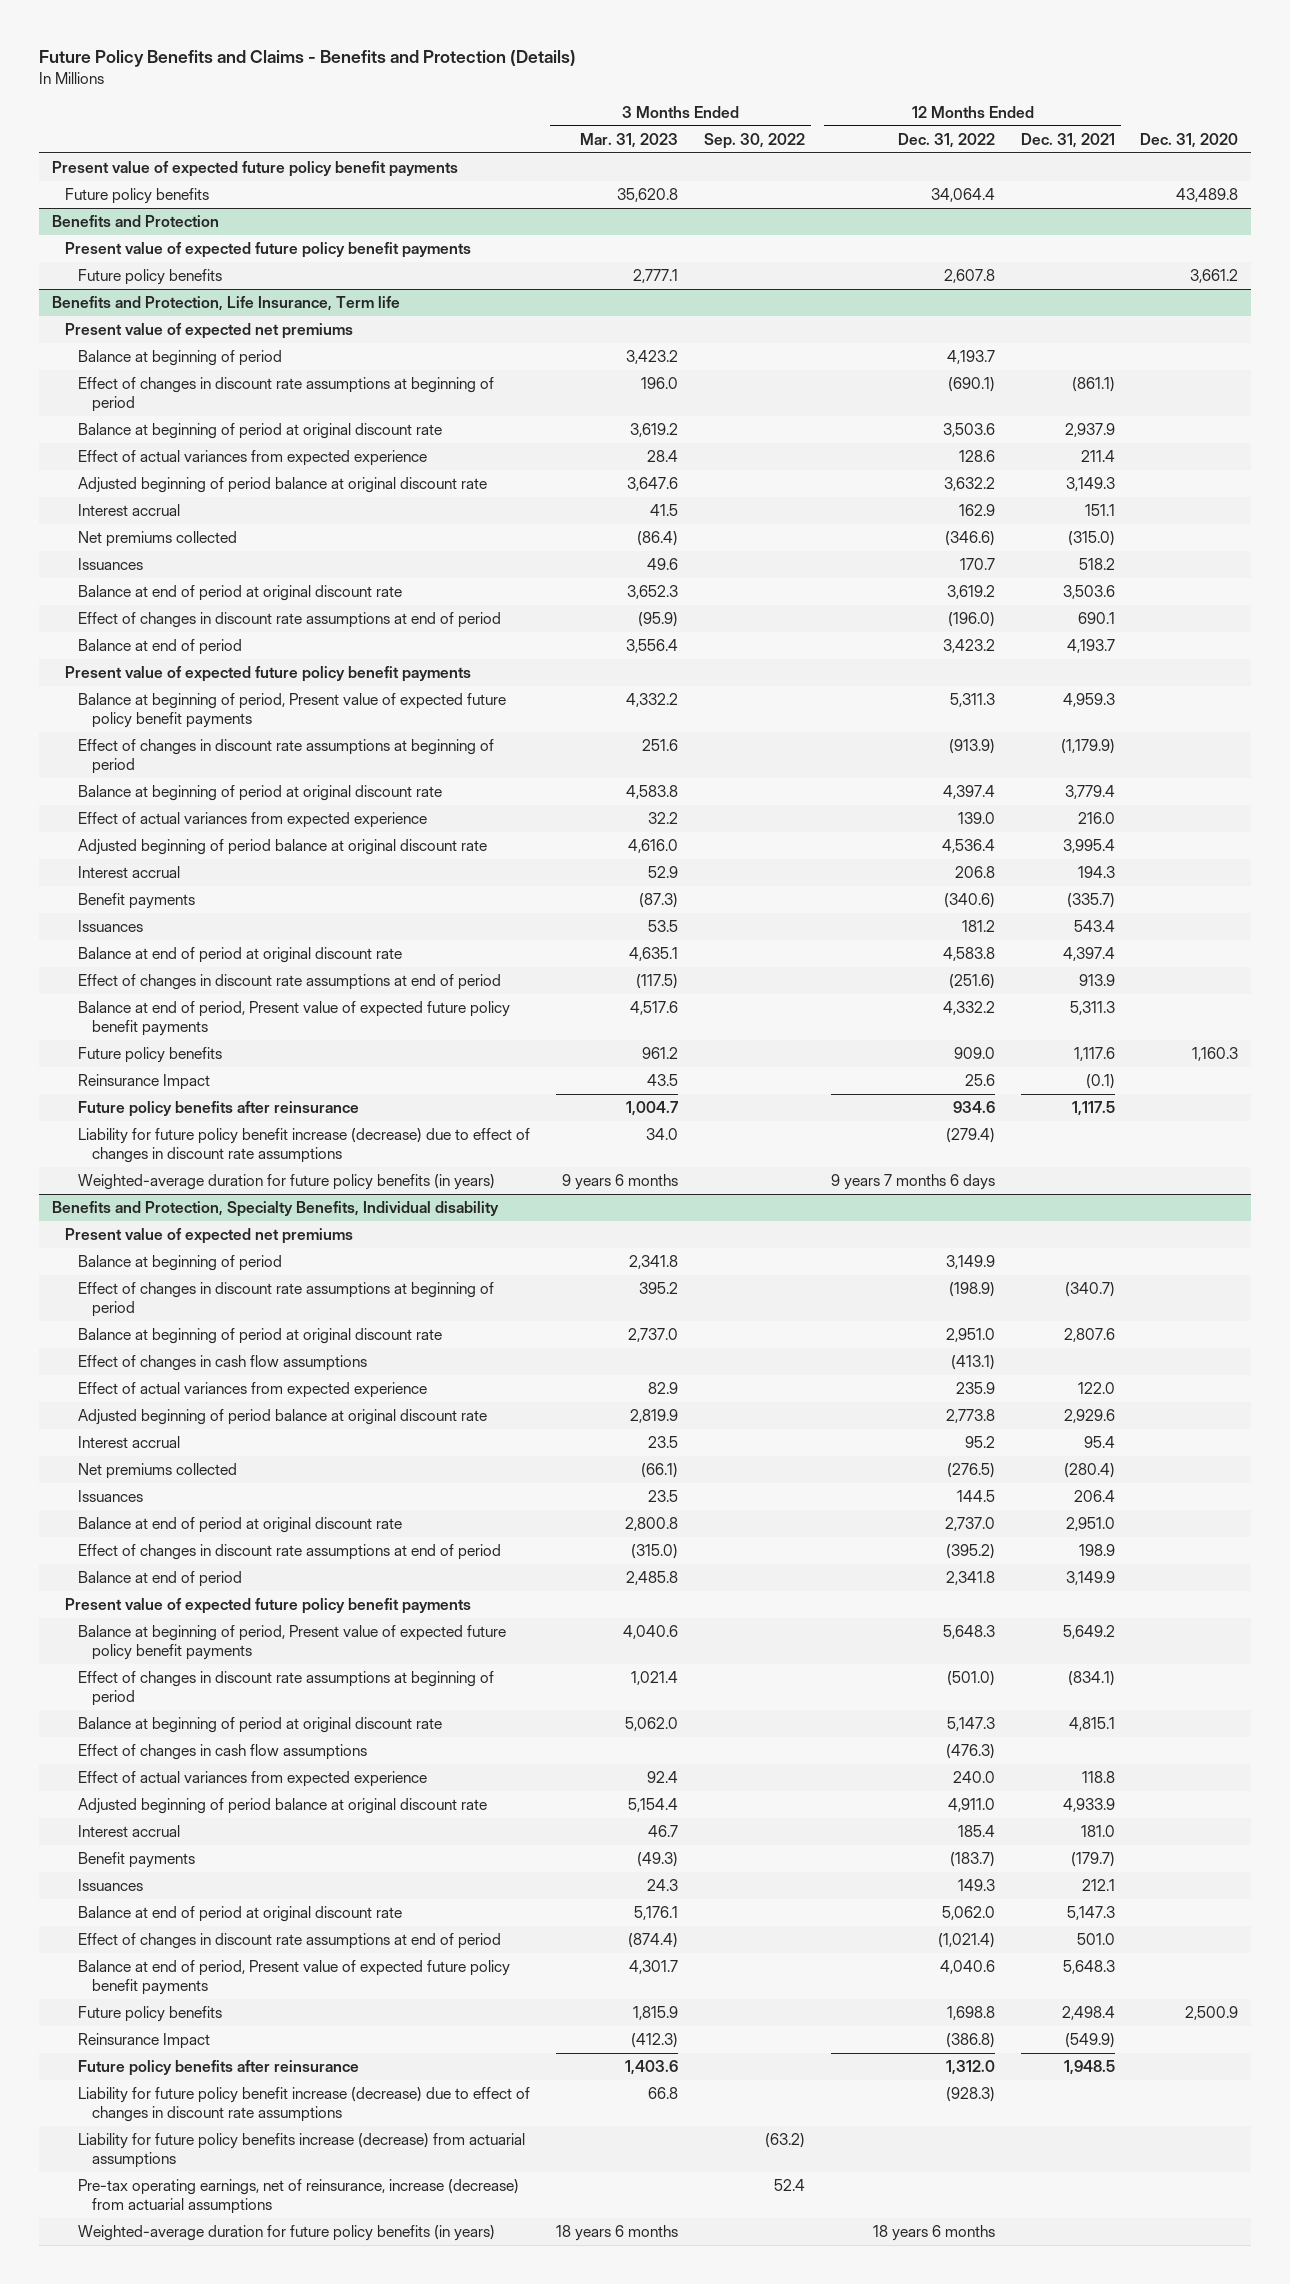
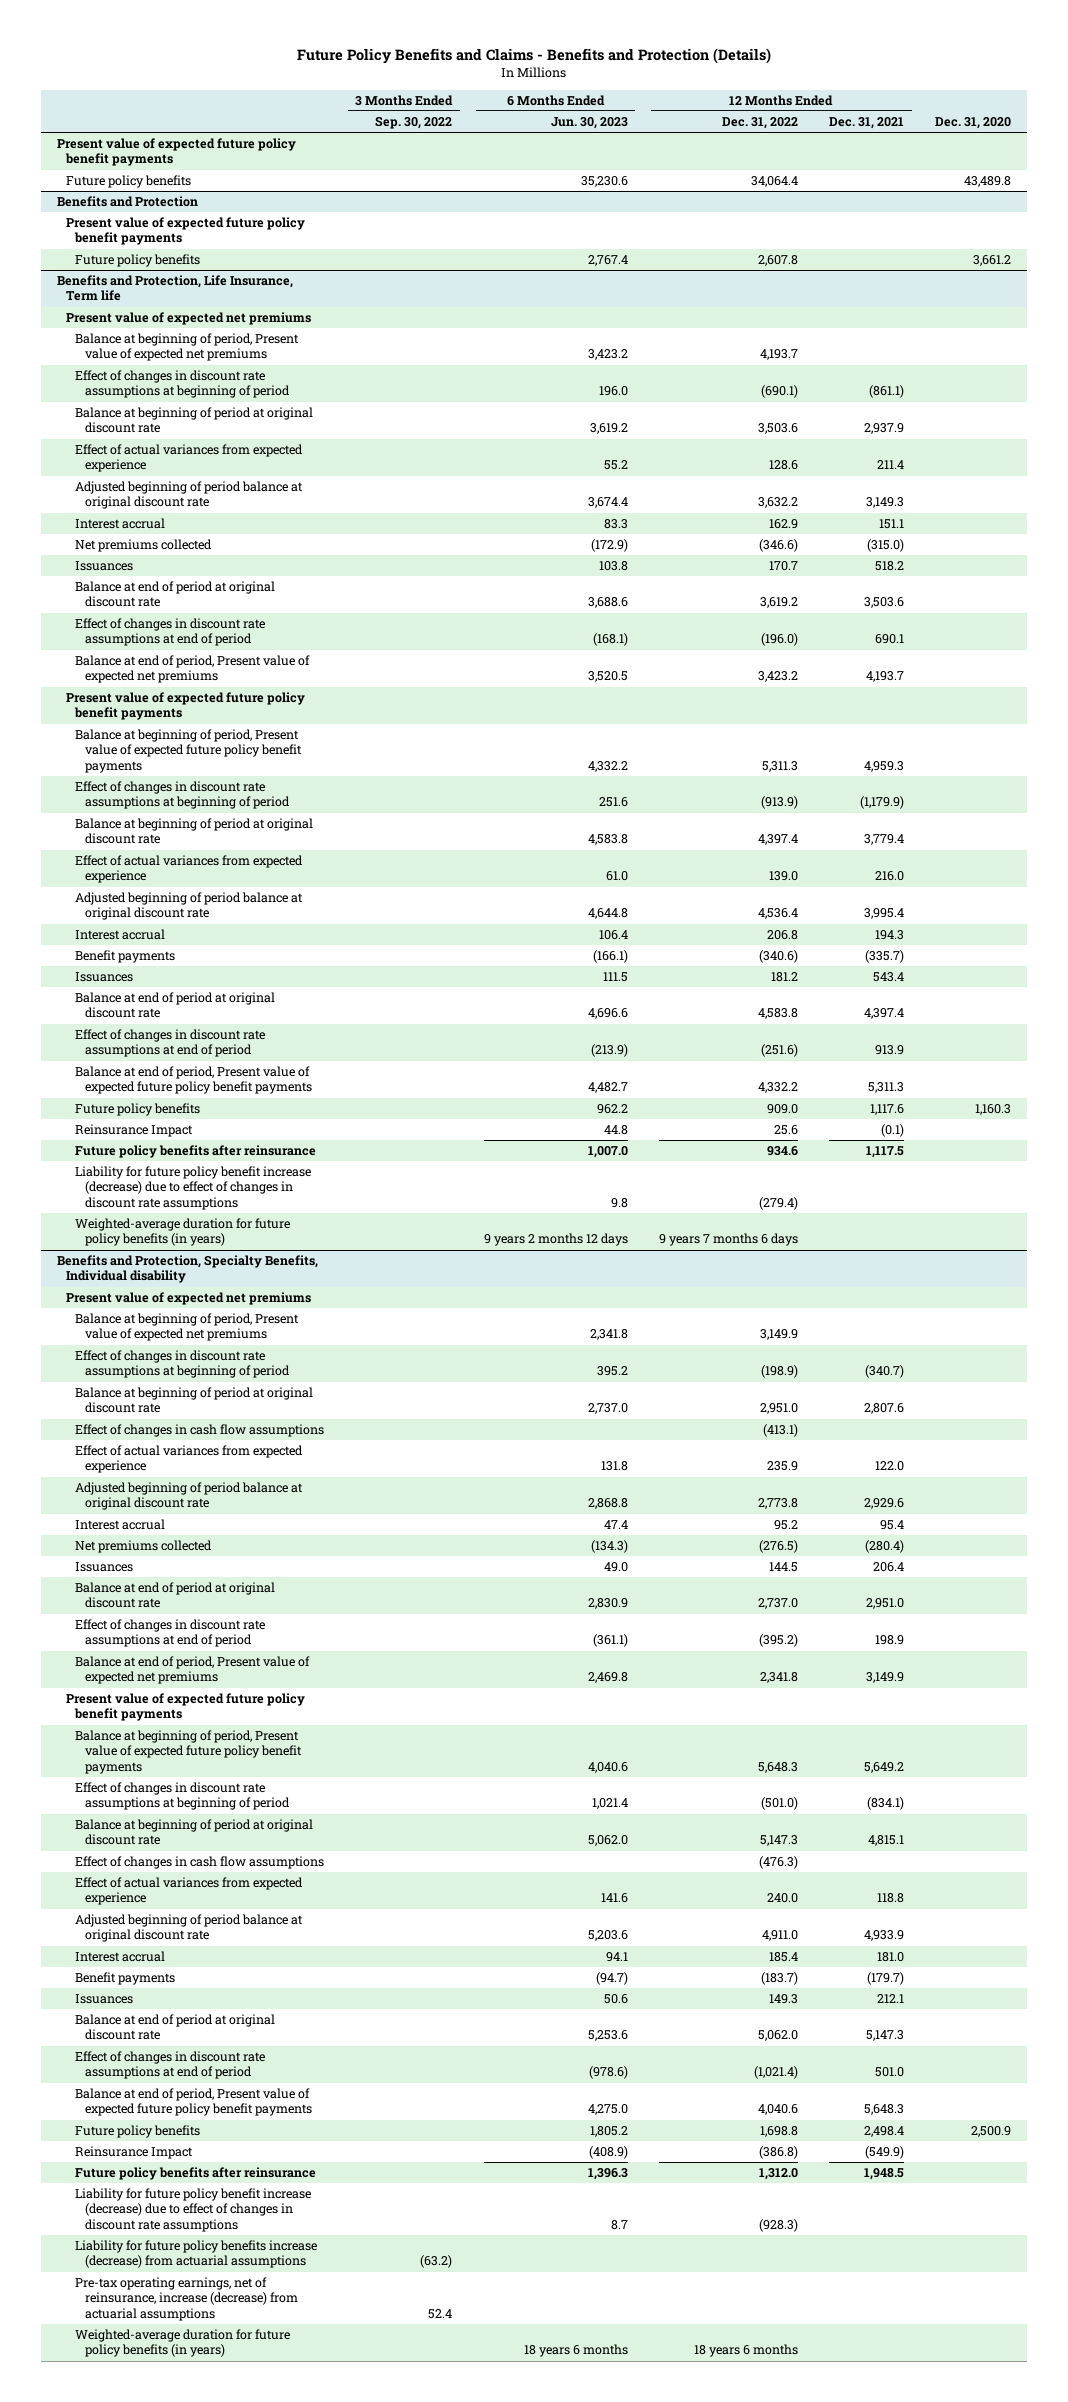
- | 3 Months Ended Mar. 31, 2023 | 3 Months Ended Sep. 30, 2022 | 12 Months Ended Dec. 31, 2022 | 12 Months Ended Dec. 31, 2021 | Dec. 31, 2020
+ | 3 Months Ended Sep. 30, 2022 | 6 Months Ended Jun. 30, 2023 | 12 Months Ended Dec. 31, 2022 | 12 Months Ended Dec. 31, 2021 | Dec. 31, 2020
@ Benefits and Protection, Life Insurance, Term life
- Balance at beginning of period | 3,423.2 | | 4,193.7 | |
+ Balance at beginning of period, Present value of expected net premiums | | 3,423.2 | 4,193.7 | |
- Balance at end of period | 3,556.4 | | 3,423.2 | 4,193.7 |
+ Balance at end of period, Present value of expected net premiums | | 3,520.5 | 3,423.2 | 4,193.7 |
@ Benefits and Protection, Specialty Benefits, Individual disability
- Balance at beginning of period | 2,341.8 | | 3,149.9 | |
+ Balance at beginning of period, Present value of expected net premiums | | 2,341.8 | 3,149.9 | |
- Balance at end of period | 2,485.8 | | 2,341.8 | 3,149.9 |
+ Balance at end of period, Present value of expected net premiums | | 2,469.8 | 2,341.8 | 3,149.9 |

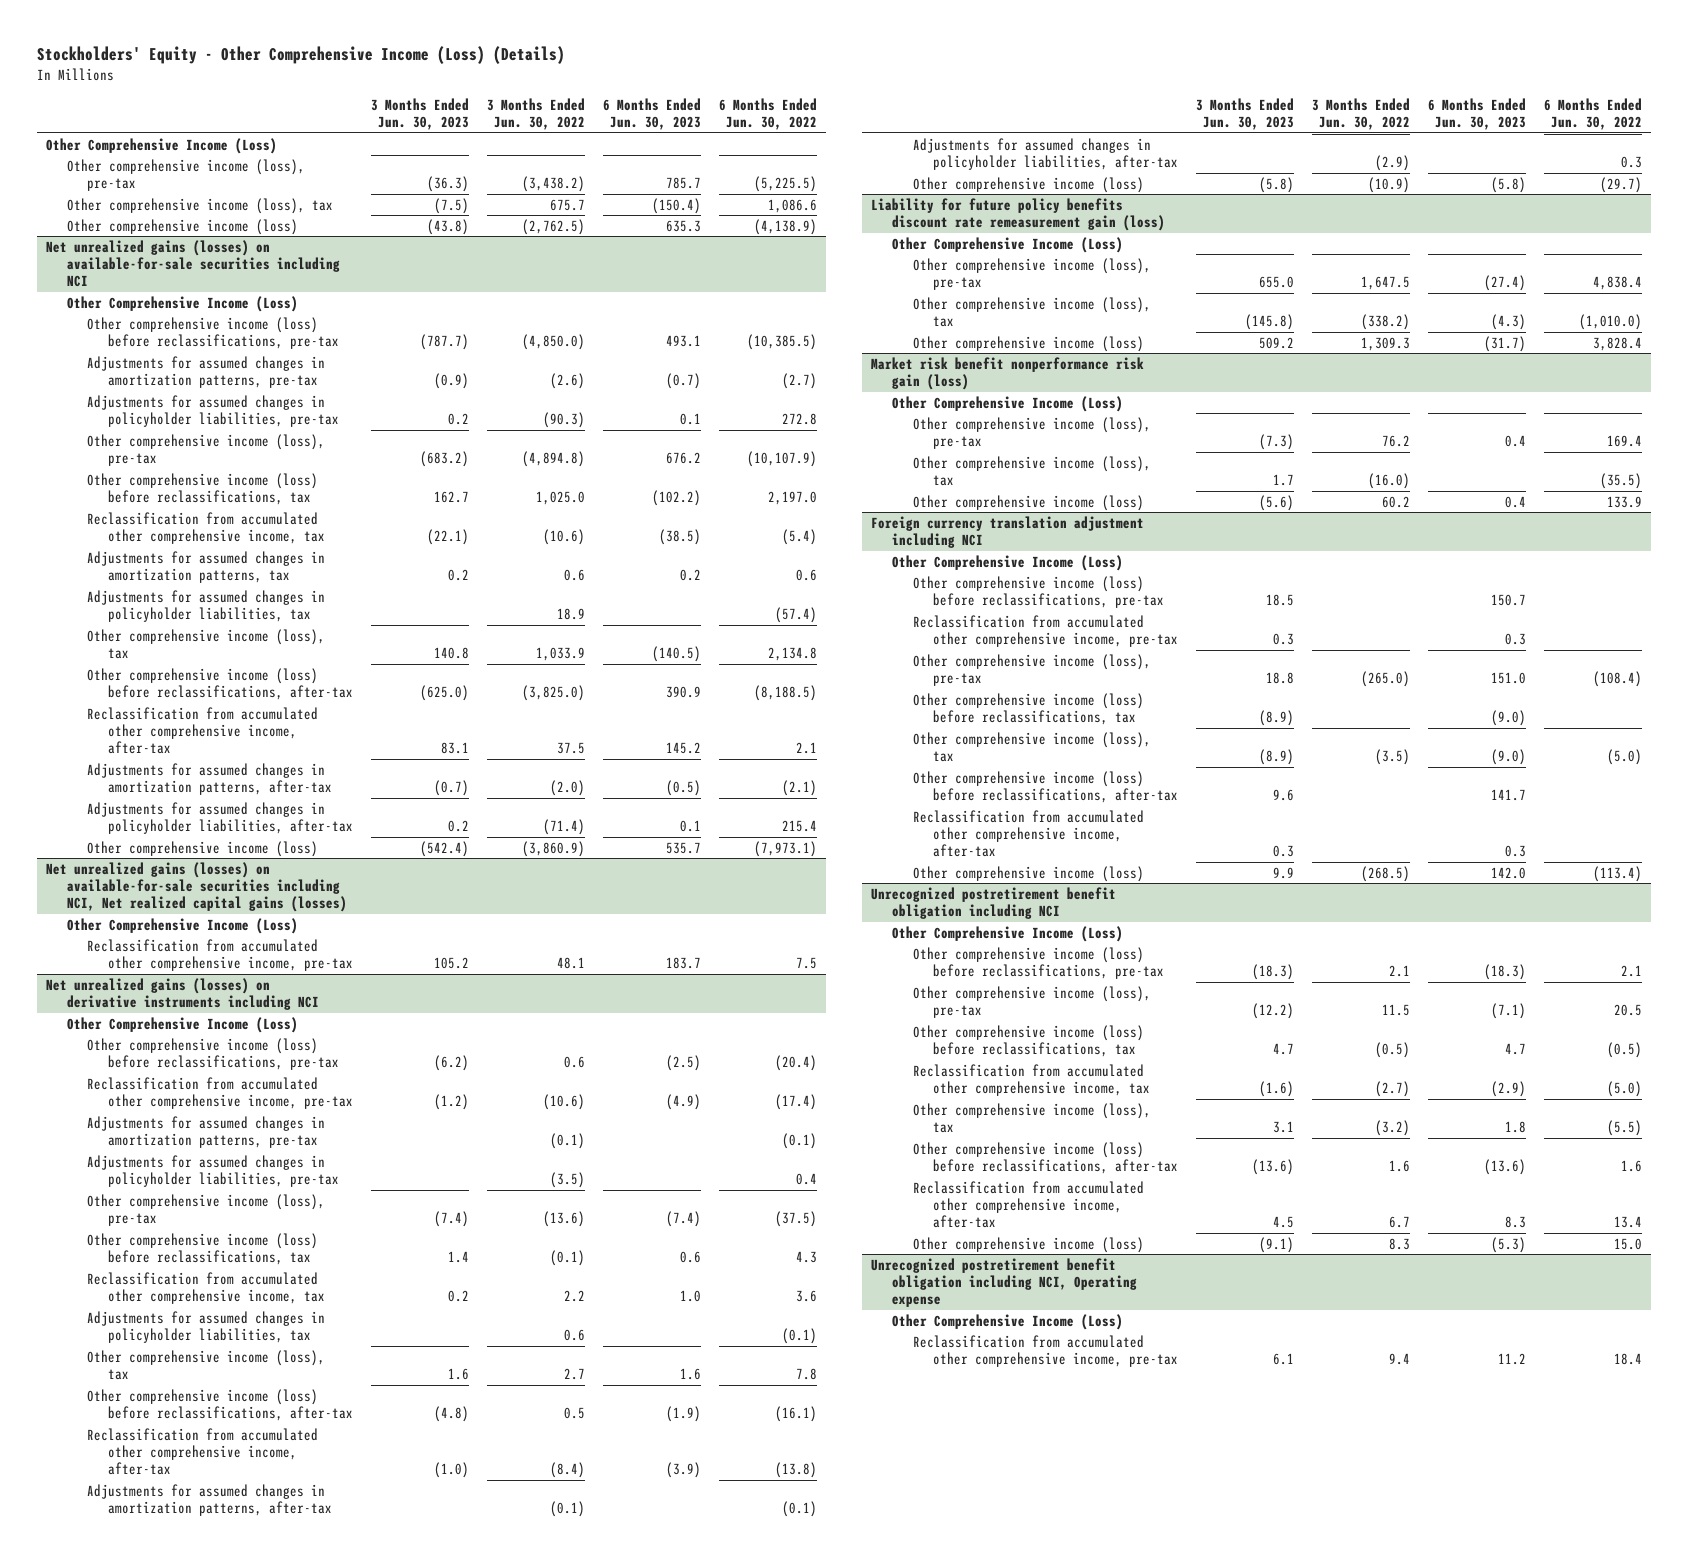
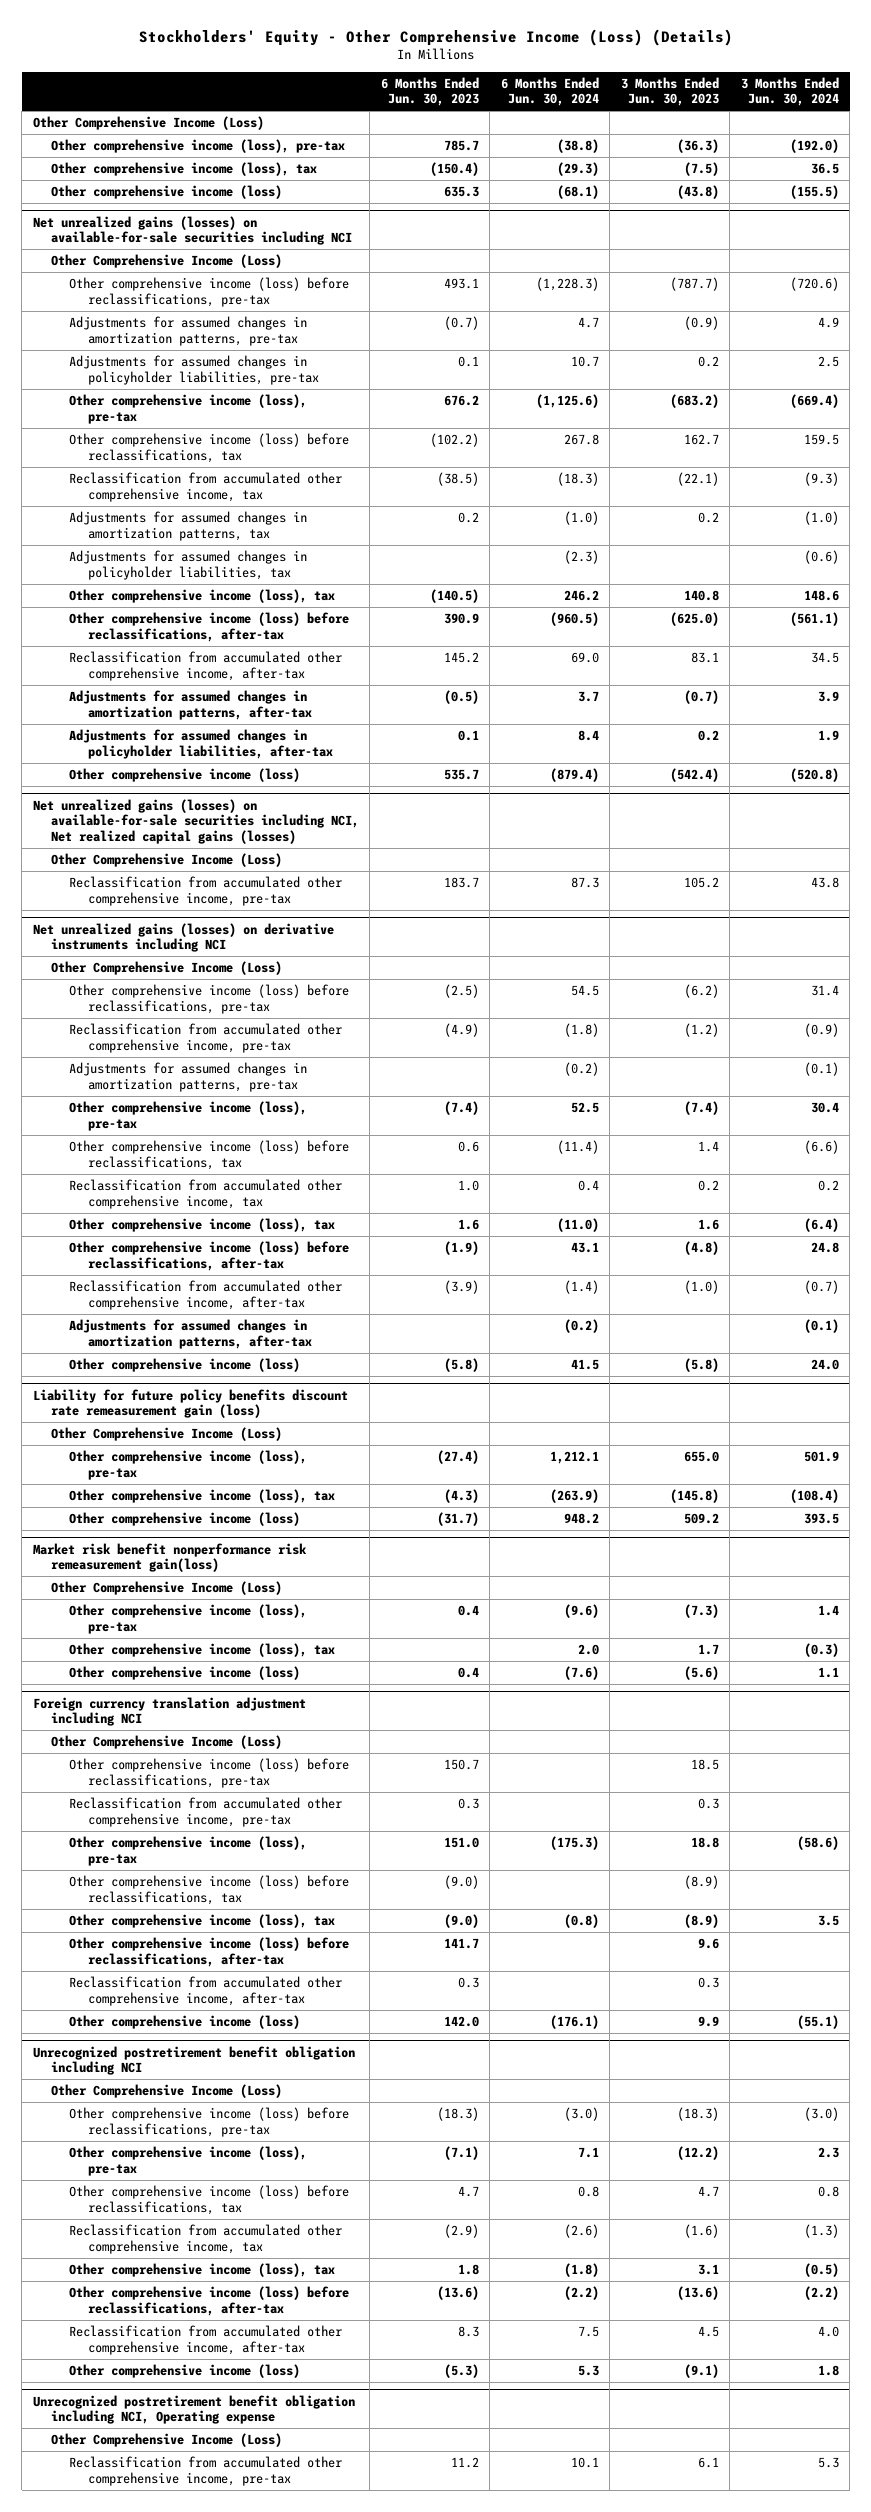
- | 3 Months Ended Jun. 30, 2023 | 3 Months Ended Jun. 30, 2022 | 6 Months Ended Jun. 30, 2023 | 6 Months Ended Jun. 30, 2022
+ | 6 Months Ended Jun. 30, 2023 | 6 Months Ended Jun. 30, 2024 | 3 Months Ended Jun. 30, 2023 | 3 Months Ended Jun. 30, 2024
@ Net unrealized gains (losses) on derivative instruments including NCI
- Adjustments for assumed changes in policyholder liabilities, pre-tax | | (3.5) | | 0.4
- Adjustments for assumed changes in policyholder liabilities, tax | | 0.6 | | (0.1)
- Adjustments for assumed changes in policyholder liabilities, after-tax | | (2.9) | | 0.3
- Market risk benefit nonperformance risk gain (loss)
+ Market risk benefit nonperformance risk remeasurement gain(loss)

